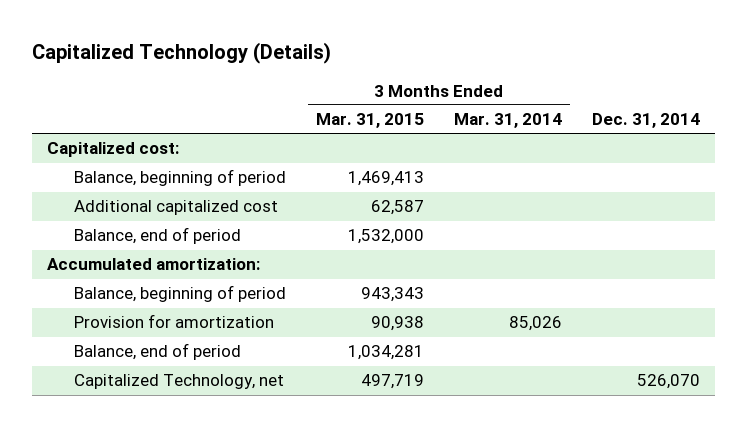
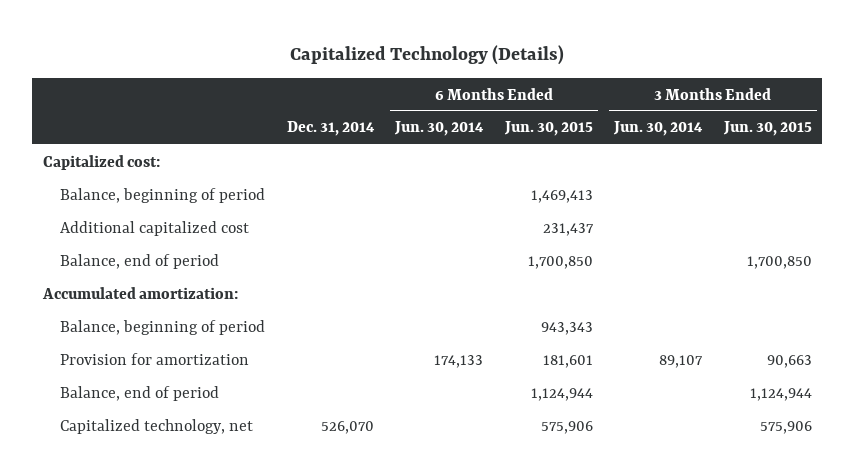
- | 3 Months Ended Mar. 31, 2015 | 3 Months Ended Mar. 31, 2014 | Dec. 31, 2014
+ | Dec. 31, 2014 | 6 Months Ended Jun. 30, 2014 | 6 Months Ended Jun. 30, 2015 | 3 Months Ended Jun. 30, 2014 | 3 Months Ended Jun. 30, 2015
- Capitalized Technology, net | 497,719 | | 526,070
+ Capitalized technology, net | 526,070 | | 575,906 | | 575,906

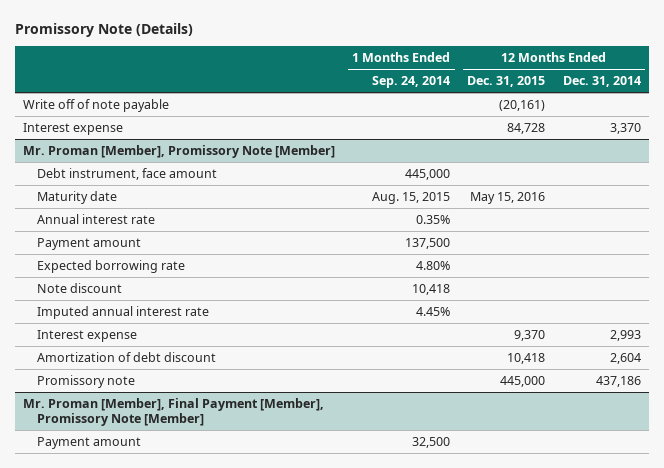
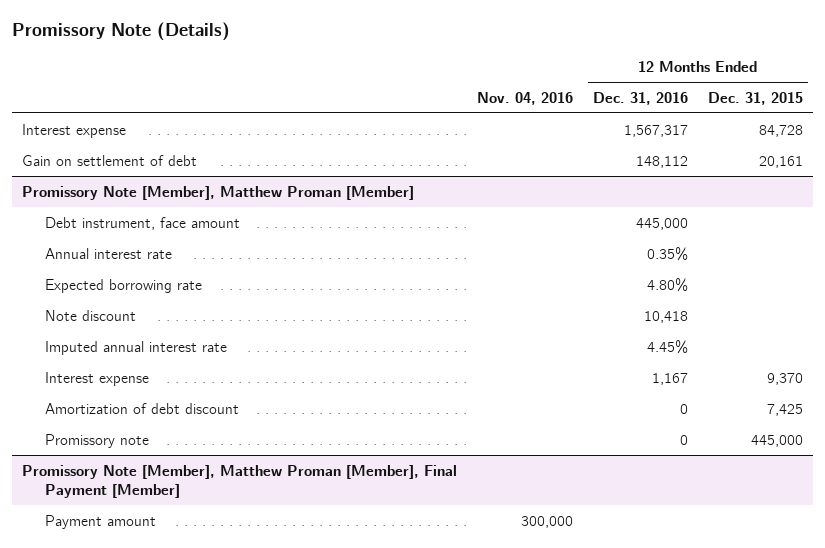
- | 1 Months Ended Sep. 24, 2014 | 12 Months Ended Dec. 31, 2015 | 12 Months Ended Dec. 31, 2014
+ | Nov. 04, 2016 | 12 Months Ended Dec. 31, 2016 | 12 Months Ended Dec. 31, 2015
- Write off of note payable | | (20,161) |
- Mr. Proman [Member], Promissory Note [Member]
+ Gain on settlement of debt | | 148,112 | 20,161
+ Promissory Note [Member], Matthew Proman [Member]
- Maturity date | Aug. 15, 2015 | May 15, 2016 |
- Payment amount | 137,500 | |
- Amortization of debt discount | | 10,418 | 2,604
+ Amortization of debt discount | | 0 | 7,425
- Mr. Proman [Member], Final Payment [Member], Promissory Note [Member]
+ Promissory Note [Member], Matthew Proman [Member], Final Payment [Member]

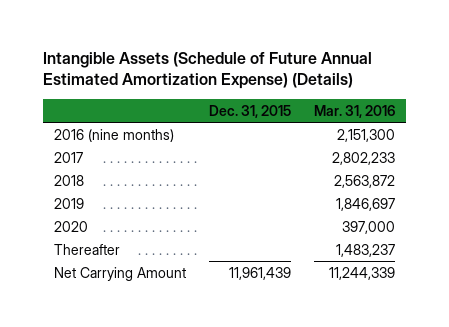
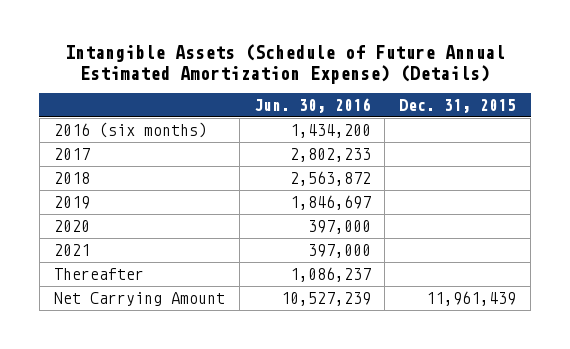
- | Dec. 31, 2015 | Mar. 31, 2016
+ | Jun. 30, 2016 | Dec. 31, 2015
- 2016 (nine months) | | 2,151,300
+ 2016 (six months) | 1,434,200 |
+ 2021 | 397,000 |

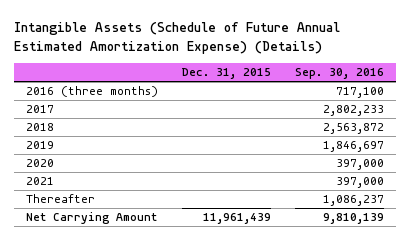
- | Jun. 30, 2016 | Dec. 31, 2015
+ | Dec. 31, 2015 | Sep. 30, 2016
- 2016 (six months) | 1,434,200 |
+ 2016 (three months) | | 717,100

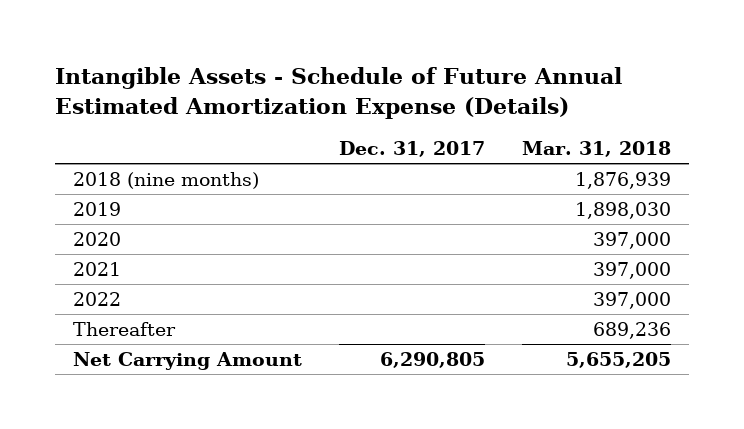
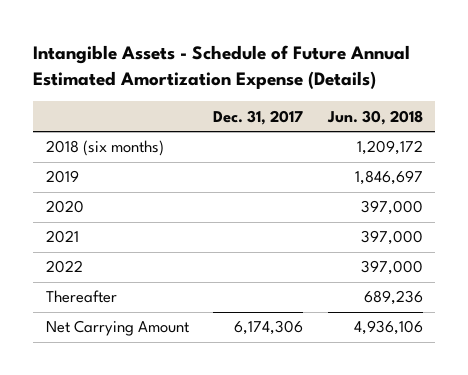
- | Dec. 31, 2017 | Mar. 31, 2018
+ | Dec. 31, 2017 | Jun. 30, 2018
- 2018 (nine months) | | 1,876,939
+ 2018 (six months) | | 1,209,172
- Net Carrying Amount | 6,290,805 | 5,655,205
+ Net Carrying Amount | 6,174,306 | 4,936,106

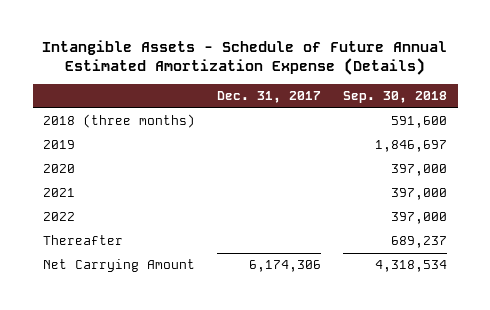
- | Dec. 31, 2017 | Jun. 30, 2018
+ | Dec. 31, 2017 | Sep. 30, 2018
- 2018 (six months) | | 1,209,172
+ 2018 (three months) | | 591,600

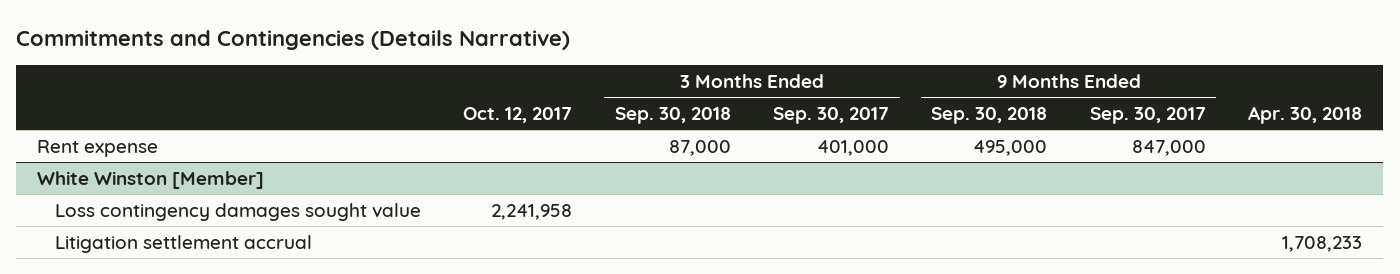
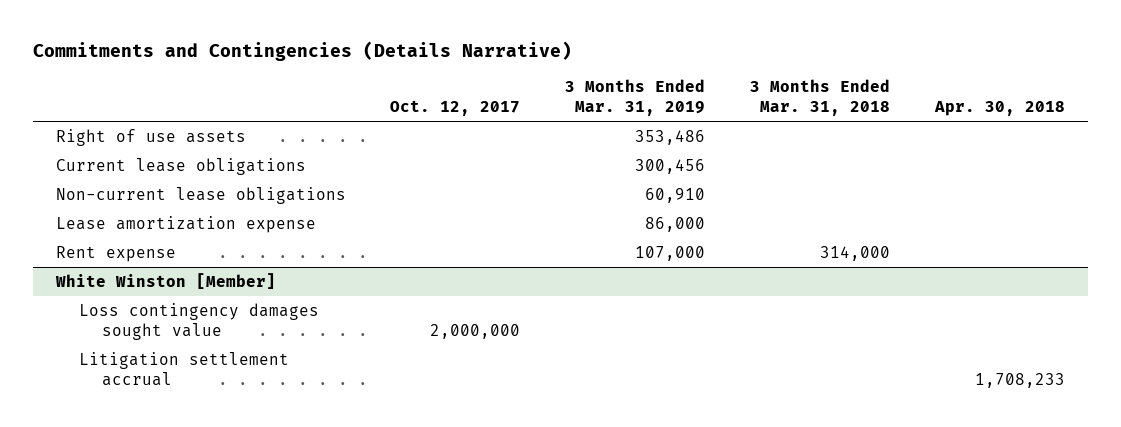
- | Oct. 12, 2017 | 3 Months Ended Sep. 30, 2018 | 3 Months Ended Sep. 30, 2017 | 9 Months Ended Sep. 30, 2018 | 9 Months Ended Sep. 30, 2017 | Apr. 30, 2018
+ | Oct. 12, 2017 | 3 Months Ended Mar. 31, 2019 | 3 Months Ended Mar. 31, 2018 | Apr. 30, 2018
+ Right of use assets | | 353,486 | |
+ Current lease obligations | | 300,456 | |
+ Non-current lease obligations | | 60,910 | |
+ Lease amortization expense | | 86,000 | |
@ White Winston [Member]
- Loss contingency damages sought value | 2,241,958 | | | | |
+ Loss contingency damages sought value | 2,000,000 | | |

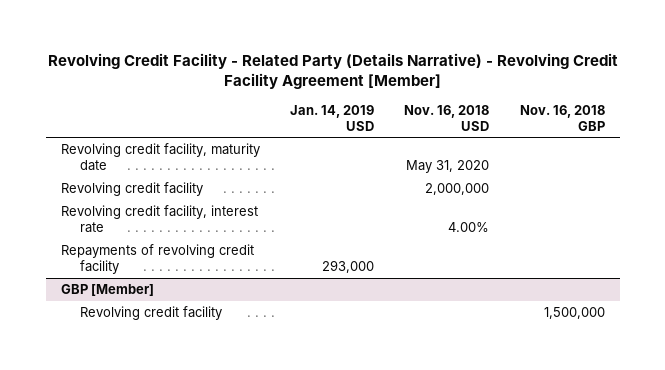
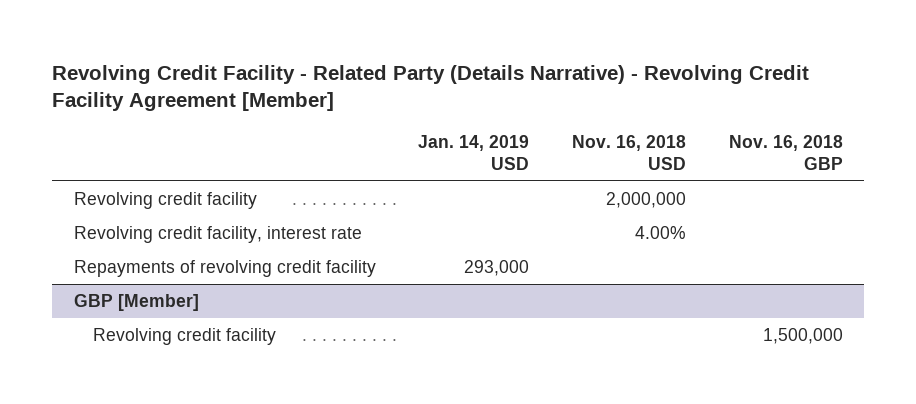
- Revolving credit facility, maturity date | | May 31, 2020 |

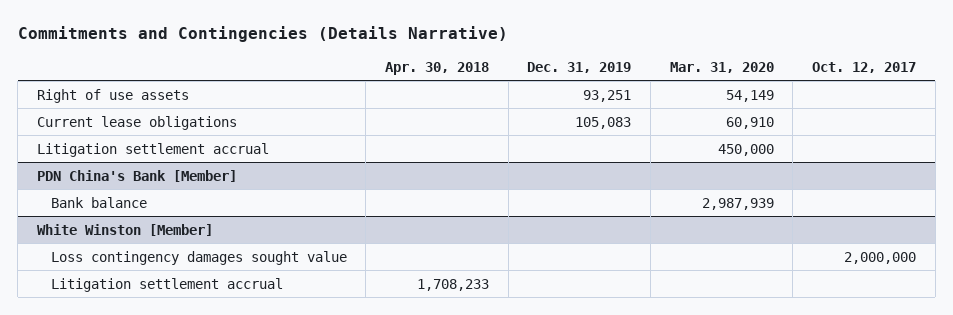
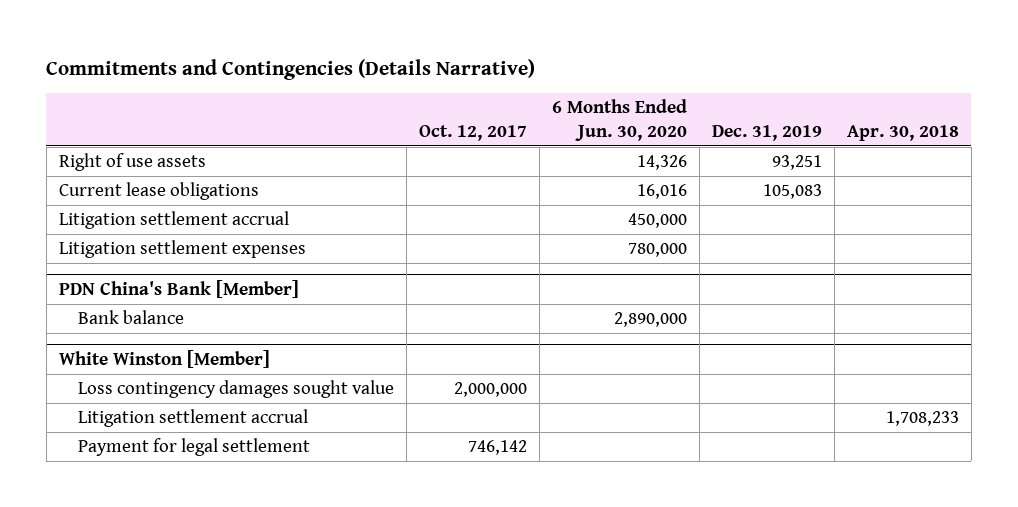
- | Apr. 30, 2018 | Dec. 31, 2019 | Mar. 31, 2020 | Oct. 12, 2017
+ | Oct. 12, 2017 | 6 Months Ended Jun. 30, 2020 | Dec. 31, 2019 | Apr. 30, 2018
+ Litigation settlement expenses | | 780,000 | |
@ White Winston [Member]
+ Payment for legal settlement | 746,142 | | |

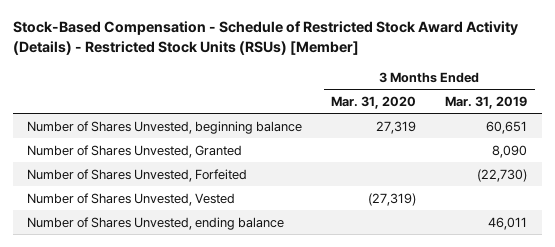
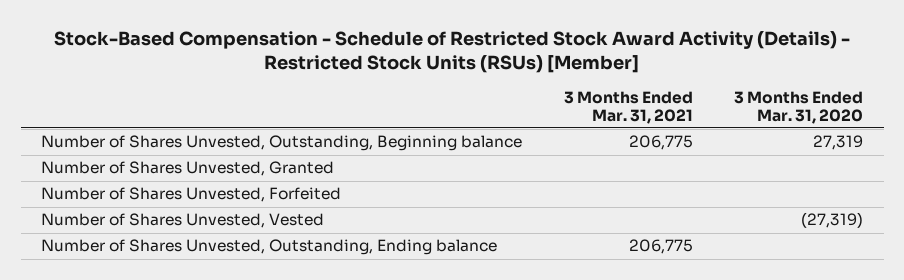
- | 3 Months Ended Mar. 31, 2020 | 3 Months Ended Mar. 31, 2019
+ | 3 Months Ended Mar. 31, 2021 | 3 Months Ended Mar. 31, 2020
- Number of Shares Unvested, beginning balance | 27,319 | 60,651
+ Number of Shares Unvested, Outstanding, Beginning balance | 206,775 | 27,319
- Number of Shares Unvested, ending balance | | 46,011
+ Number of Shares Unvested, Outstanding, Ending balance | 206,775 |

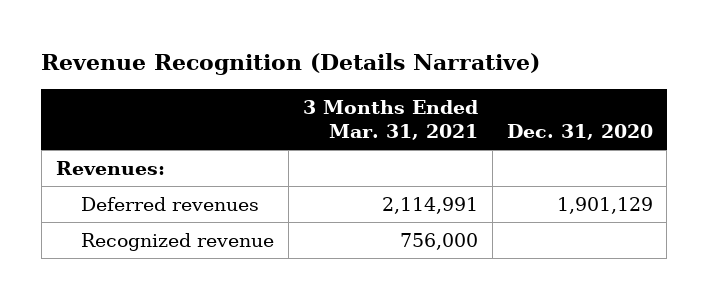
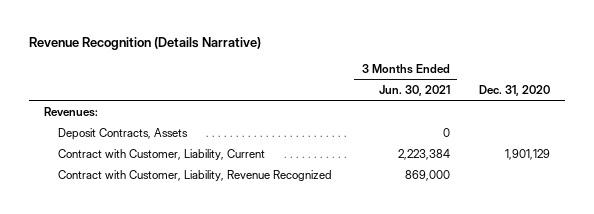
- | 3 Months Ended Mar. 31, 2021 | Dec. 31, 2020
+ | 3 Months Ended Jun. 30, 2021 | Dec. 31, 2020
- Deferred revenues | 2,114,991 | 1,901,129
- Recognized revenue | 756,000 |
+ Deposit Contracts, Assets | 0 |
+ Contract with Customer, Liability, Current | 2,223,384 | 1,901,129
+ Contract with Customer, Liability, Revenue Recognized | 869,000 |

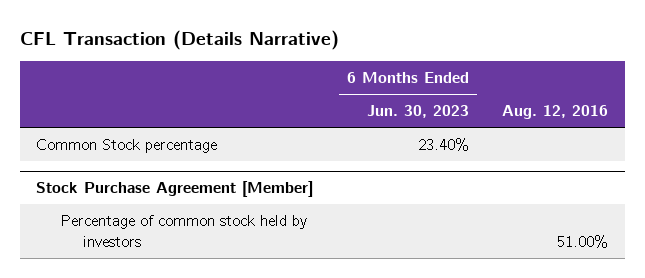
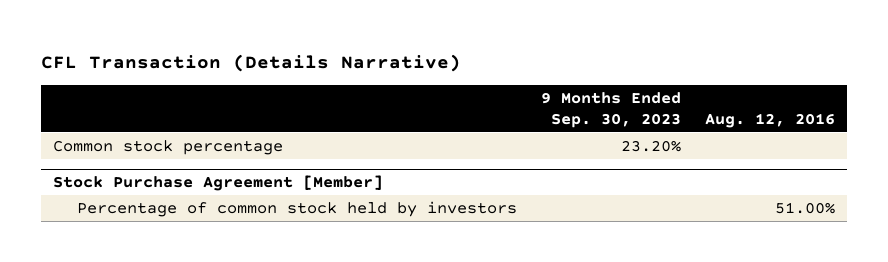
- | 6 Months Ended Jun. 30, 2023 | Aug. 12, 2016
+ | 9 Months Ended Sep. 30, 2023 | Aug. 12, 2016
- Common Stock percentage | 23.40% |
+ Common stock percentage | 23.20% |

